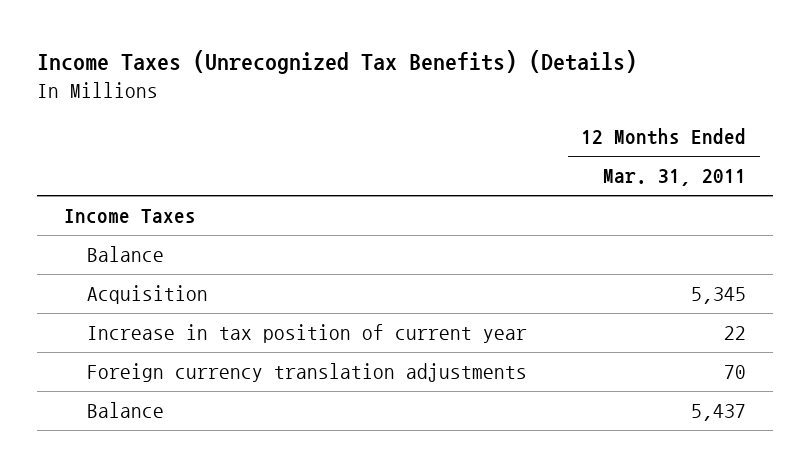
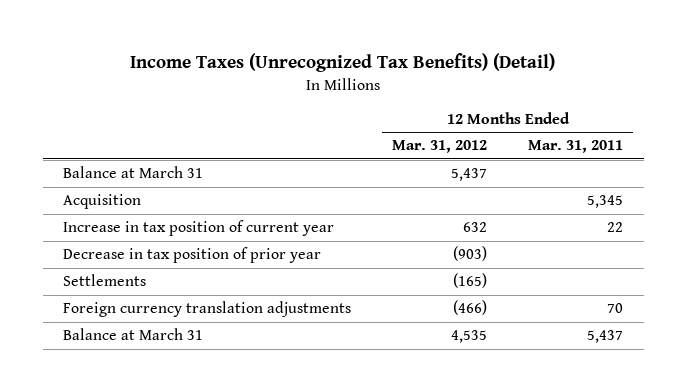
- Income Taxes (Unrecognized Tax Benefits) (Details)
+ Income Taxes (Unrecognized Tax Benefits) (Detail)
- | 12 Months Ended Mar. 31, 2011
+ | 12 Months Ended Mar. 31, 2012 | 12 Months Ended Mar. 31, 2011
- Income Taxes
- Balance
+ Balance at March 31 | 5,437 |
+ Decrease in tax position of prior year | (903) |
+ Settlements | (165) |
- Balance | 5,437
+ Balance at March 31 | 4,535 | 5,437

